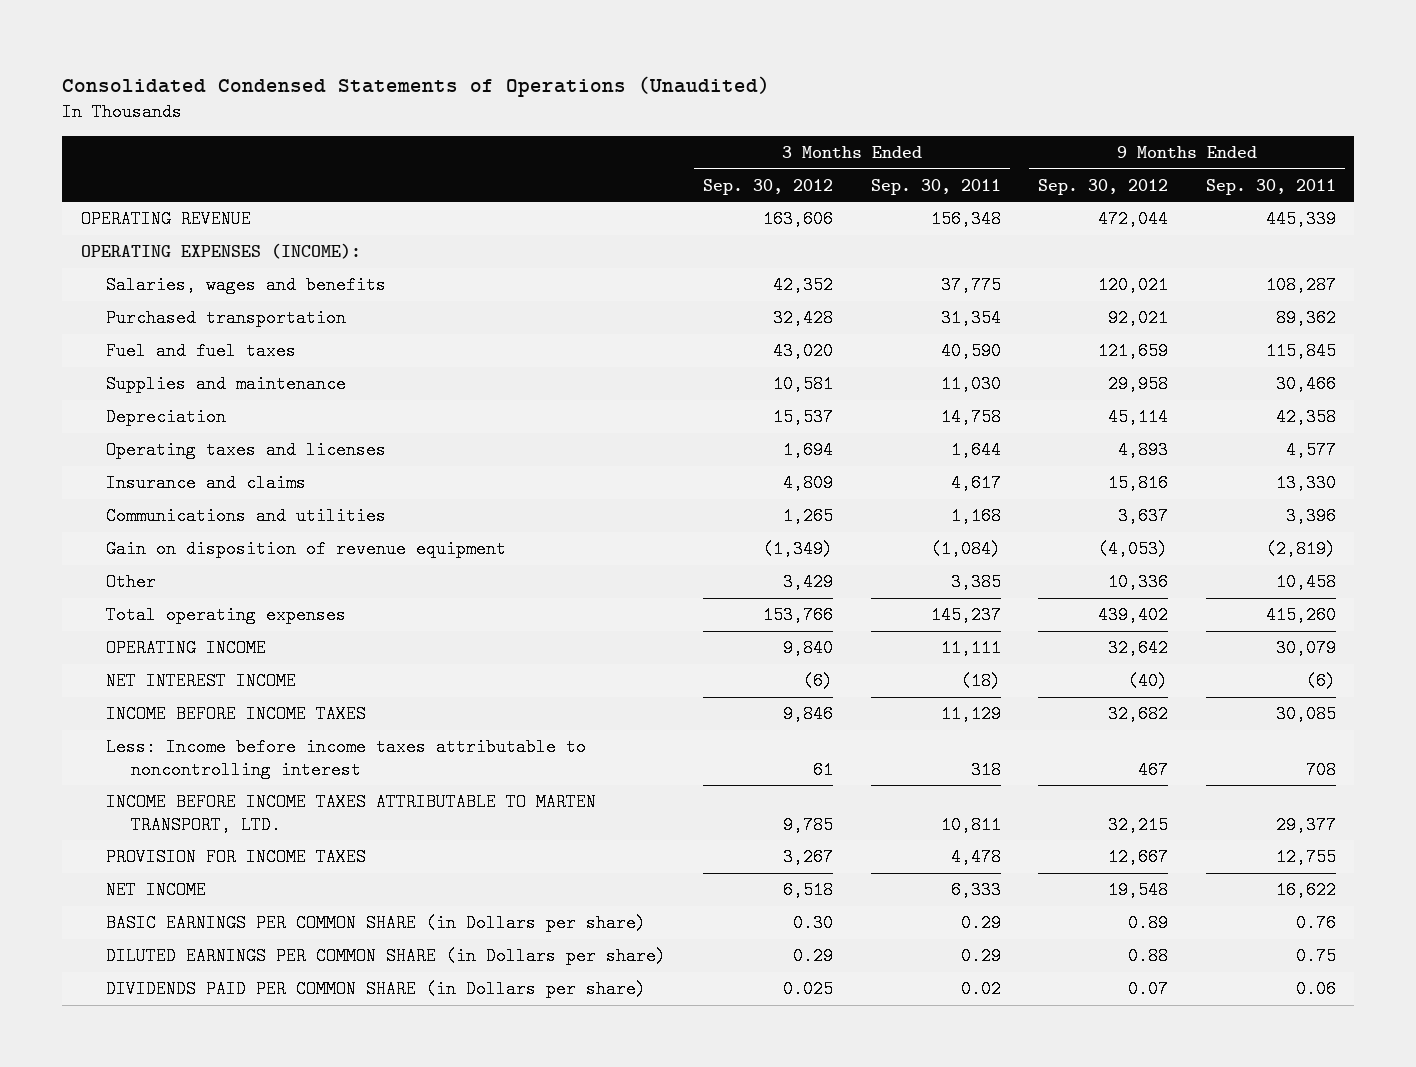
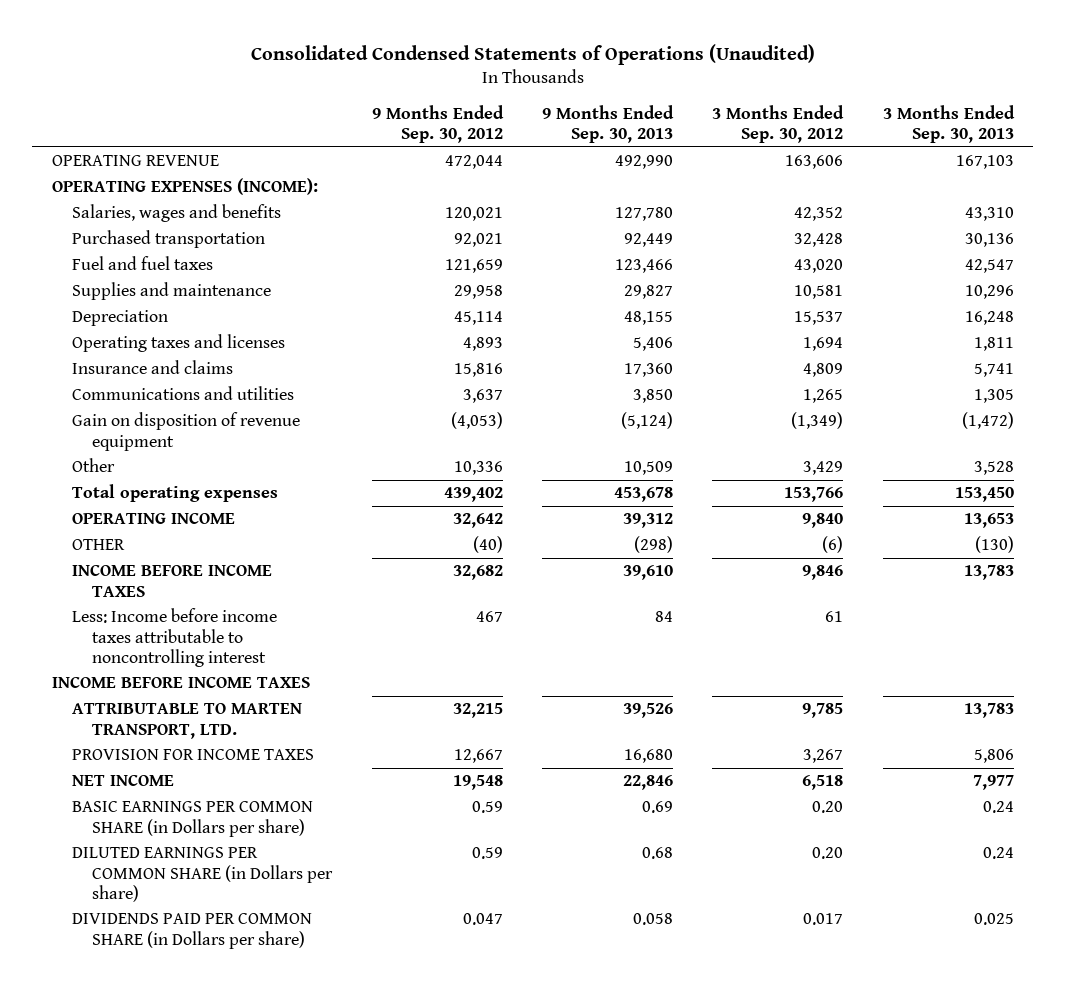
- | 3 Months Ended Sep. 30, 2012 | 3 Months Ended Sep. 30, 2011 | 9 Months Ended Sep. 30, 2012 | 9 Months Ended Sep. 30, 2011
+ | 9 Months Ended Sep. 30, 2012 | 9 Months Ended Sep. 30, 2013 | 3 Months Ended Sep. 30, 2012 | 3 Months Ended Sep. 30, 2013
- NET INTEREST INCOME | (6) | (18) | (40) | (6)
+ OTHER | (40) | (298) | (6) | (130)
- INCOME BEFORE INCOME TAXES ATTRIBUTABLE TO MARTEN TRANSPORT, LTD. | 9,785 | 10,811 | 32,215 | 29,377
+ INCOME BEFORE INCOME TAXES
+ ATTRIBUTABLE TO MARTEN TRANSPORT, LTD. | 32,215 | 39,526 | 9,785 | 13,783
- BASIC EARNINGS PER COMMON SHARE (in Dollars per share) | 0.30 | 0.29 | 0.89 | 0.76
- DILUTED EARNINGS PER COMMON SHARE (in Dollars per share) | 0.29 | 0.29 | 0.88 | 0.75
- DIVIDENDS PAID PER COMMON SHARE (in Dollars per share) | 0.025 | 0.02 | 0.07 | 0.06
+ BASIC EARNINGS PER COMMON SHARE (in Dollars per share) | 0.59 | 0.69 | 0.20 | 0.24
+ DILUTED EARNINGS PER COMMON SHARE (in Dollars per share) | 0.59 | 0.68 | 0.20 | 0.24
+ DIVIDENDS PAID PER COMMON SHARE (in Dollars per share) | 0.047 | 0.058 | 0.017 | 0.025

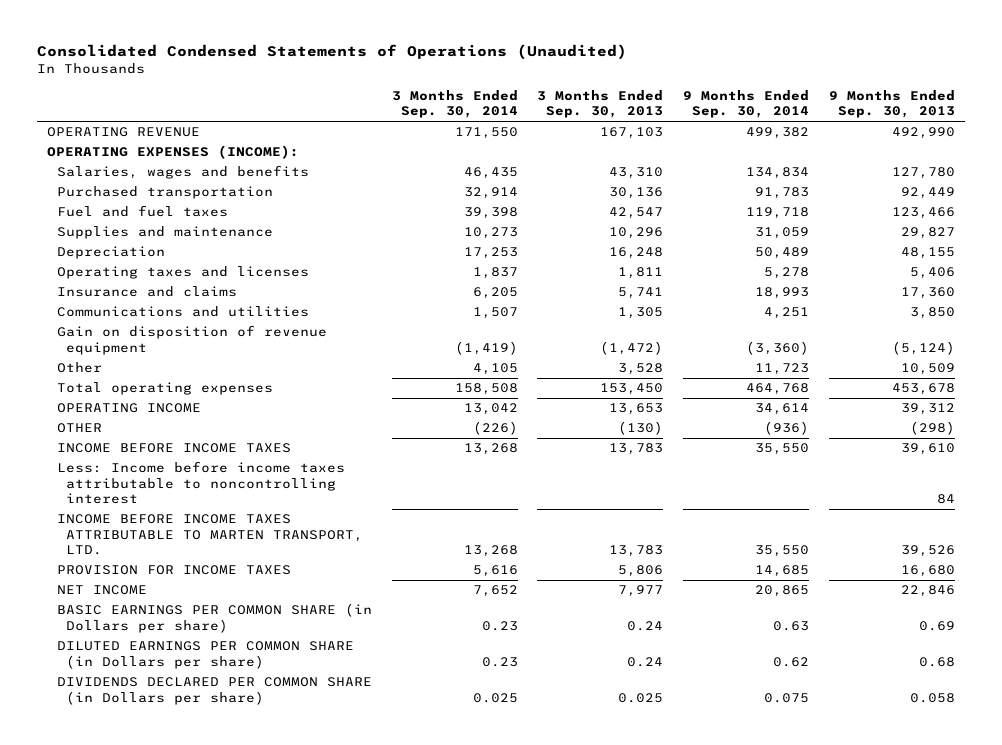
- | 9 Months Ended Sep. 30, 2012 | 9 Months Ended Sep. 30, 2013 | 3 Months Ended Sep. 30, 2012 | 3 Months Ended Sep. 30, 2013
+ | 3 Months Ended Sep. 30, 2014 | 3 Months Ended Sep. 30, 2013 | 9 Months Ended Sep. 30, 2014 | 9 Months Ended Sep. 30, 2013
- INCOME BEFORE INCOME TAXES
- ATTRIBUTABLE TO MARTEN TRANSPORT, LTD. | 32,215 | 39,526 | 9,785 | 13,783
+ INCOME BEFORE INCOME TAXES ATTRIBUTABLE TO MARTEN TRANSPORT, LTD. | 13,268 | 13,783 | 35,550 | 39,526
- DIVIDENDS PAID PER COMMON SHARE (in Dollars per share) | 0.047 | 0.058 | 0.017 | 0.025
+ DIVIDENDS DECLARED PER COMMON SHARE (in Dollars per share) | 0.025 | 0.025 | 0.075 | 0.058

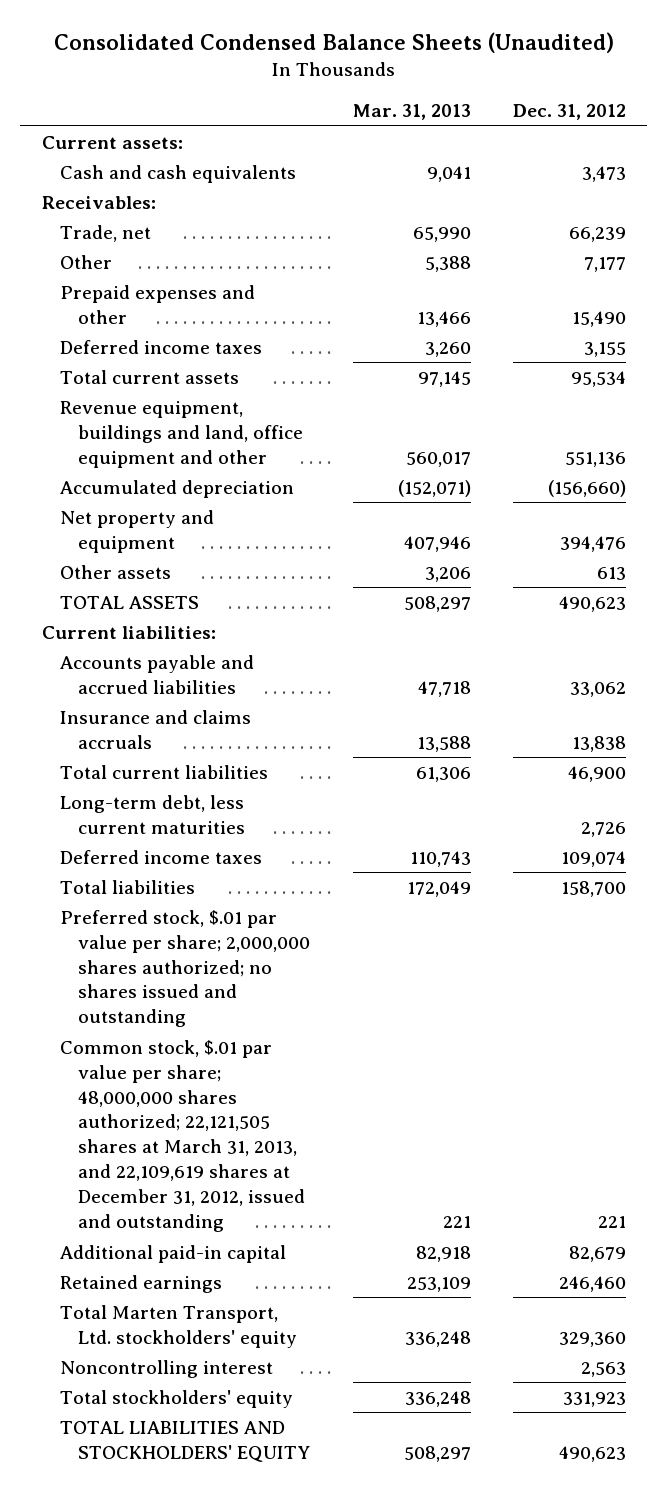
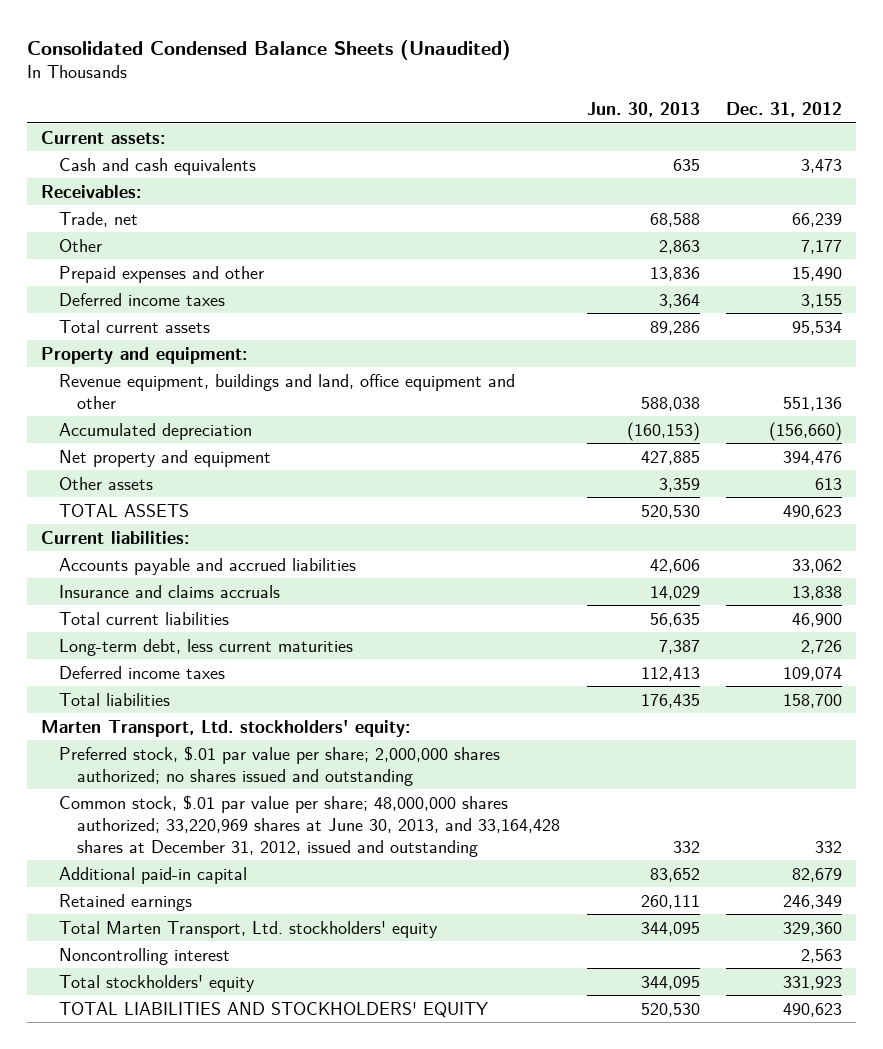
- | Mar. 31, 2013 | Dec. 31, 2012
+ | Jun. 30, 2013 | Dec. 31, 2012
+ Property and equipment:
+ Marten Transport, Ltd. stockholders' equity:
- Common stock, $.01 par value per share; 48,000,000 shares authorized; 22,121,505 shares at March 31, 2013, and 22,109,619 shares at December 31, 2012, issued and outstanding | 221 | 221
+ Common stock, $.01 par value per share; 48,000,000 shares authorized; 33,220,969 shares at June 30, 2013, and 33,164,428 shares at December 31, 2012, issued and outstanding | 332 | 332
- Retained earnings | 253,109 | 246,460
+ Retained earnings | 260,111 | 246,349

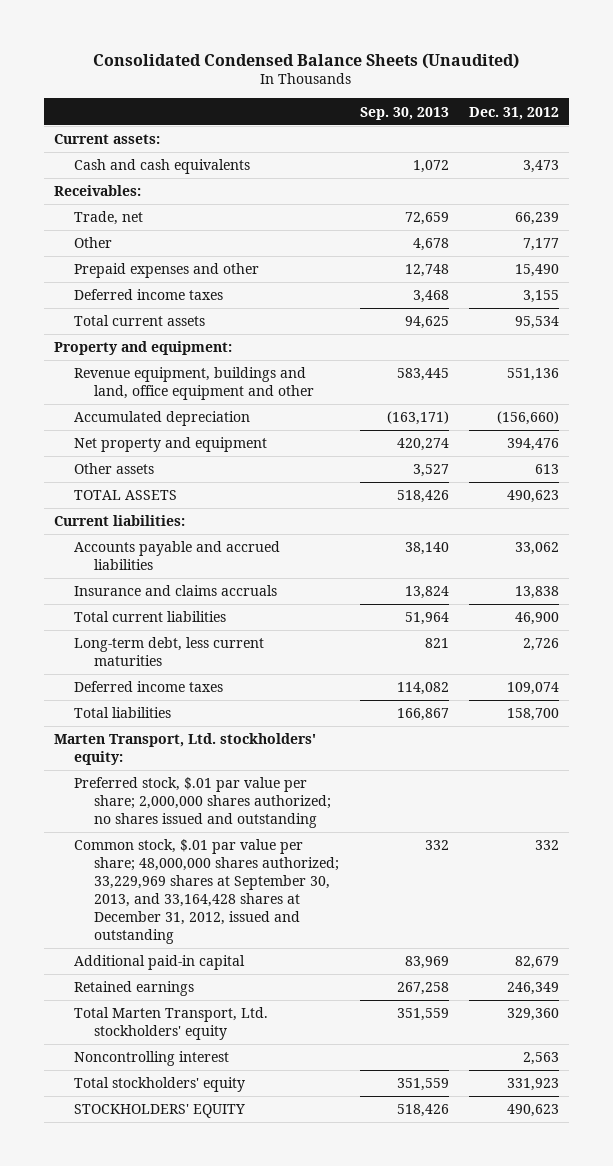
- | Jun. 30, 2013 | Dec. 31, 2012
+ | Sep. 30, 2013 | Dec. 31, 2012
- Common stock, $.01 par value per share; 48,000,000 shares authorized; 33,220,969 shares at June 30, 2013, and 33,164,428 shares at December 31, 2012, issued and outstanding | 332 | 332
+ Common stock, $.01 par value per share; 48,000,000 shares authorized; 33,229,969 shares at September 30, 2013, and 33,164,428 shares at December 31, 2012, issued and outstanding | 332 | 332
- TOTAL LIABILITIES AND STOCKHOLDERS' EQUITY | 520,530 | 490,623
+ STOCKHOLDERS' EQUITY | 518,426 | 490,623

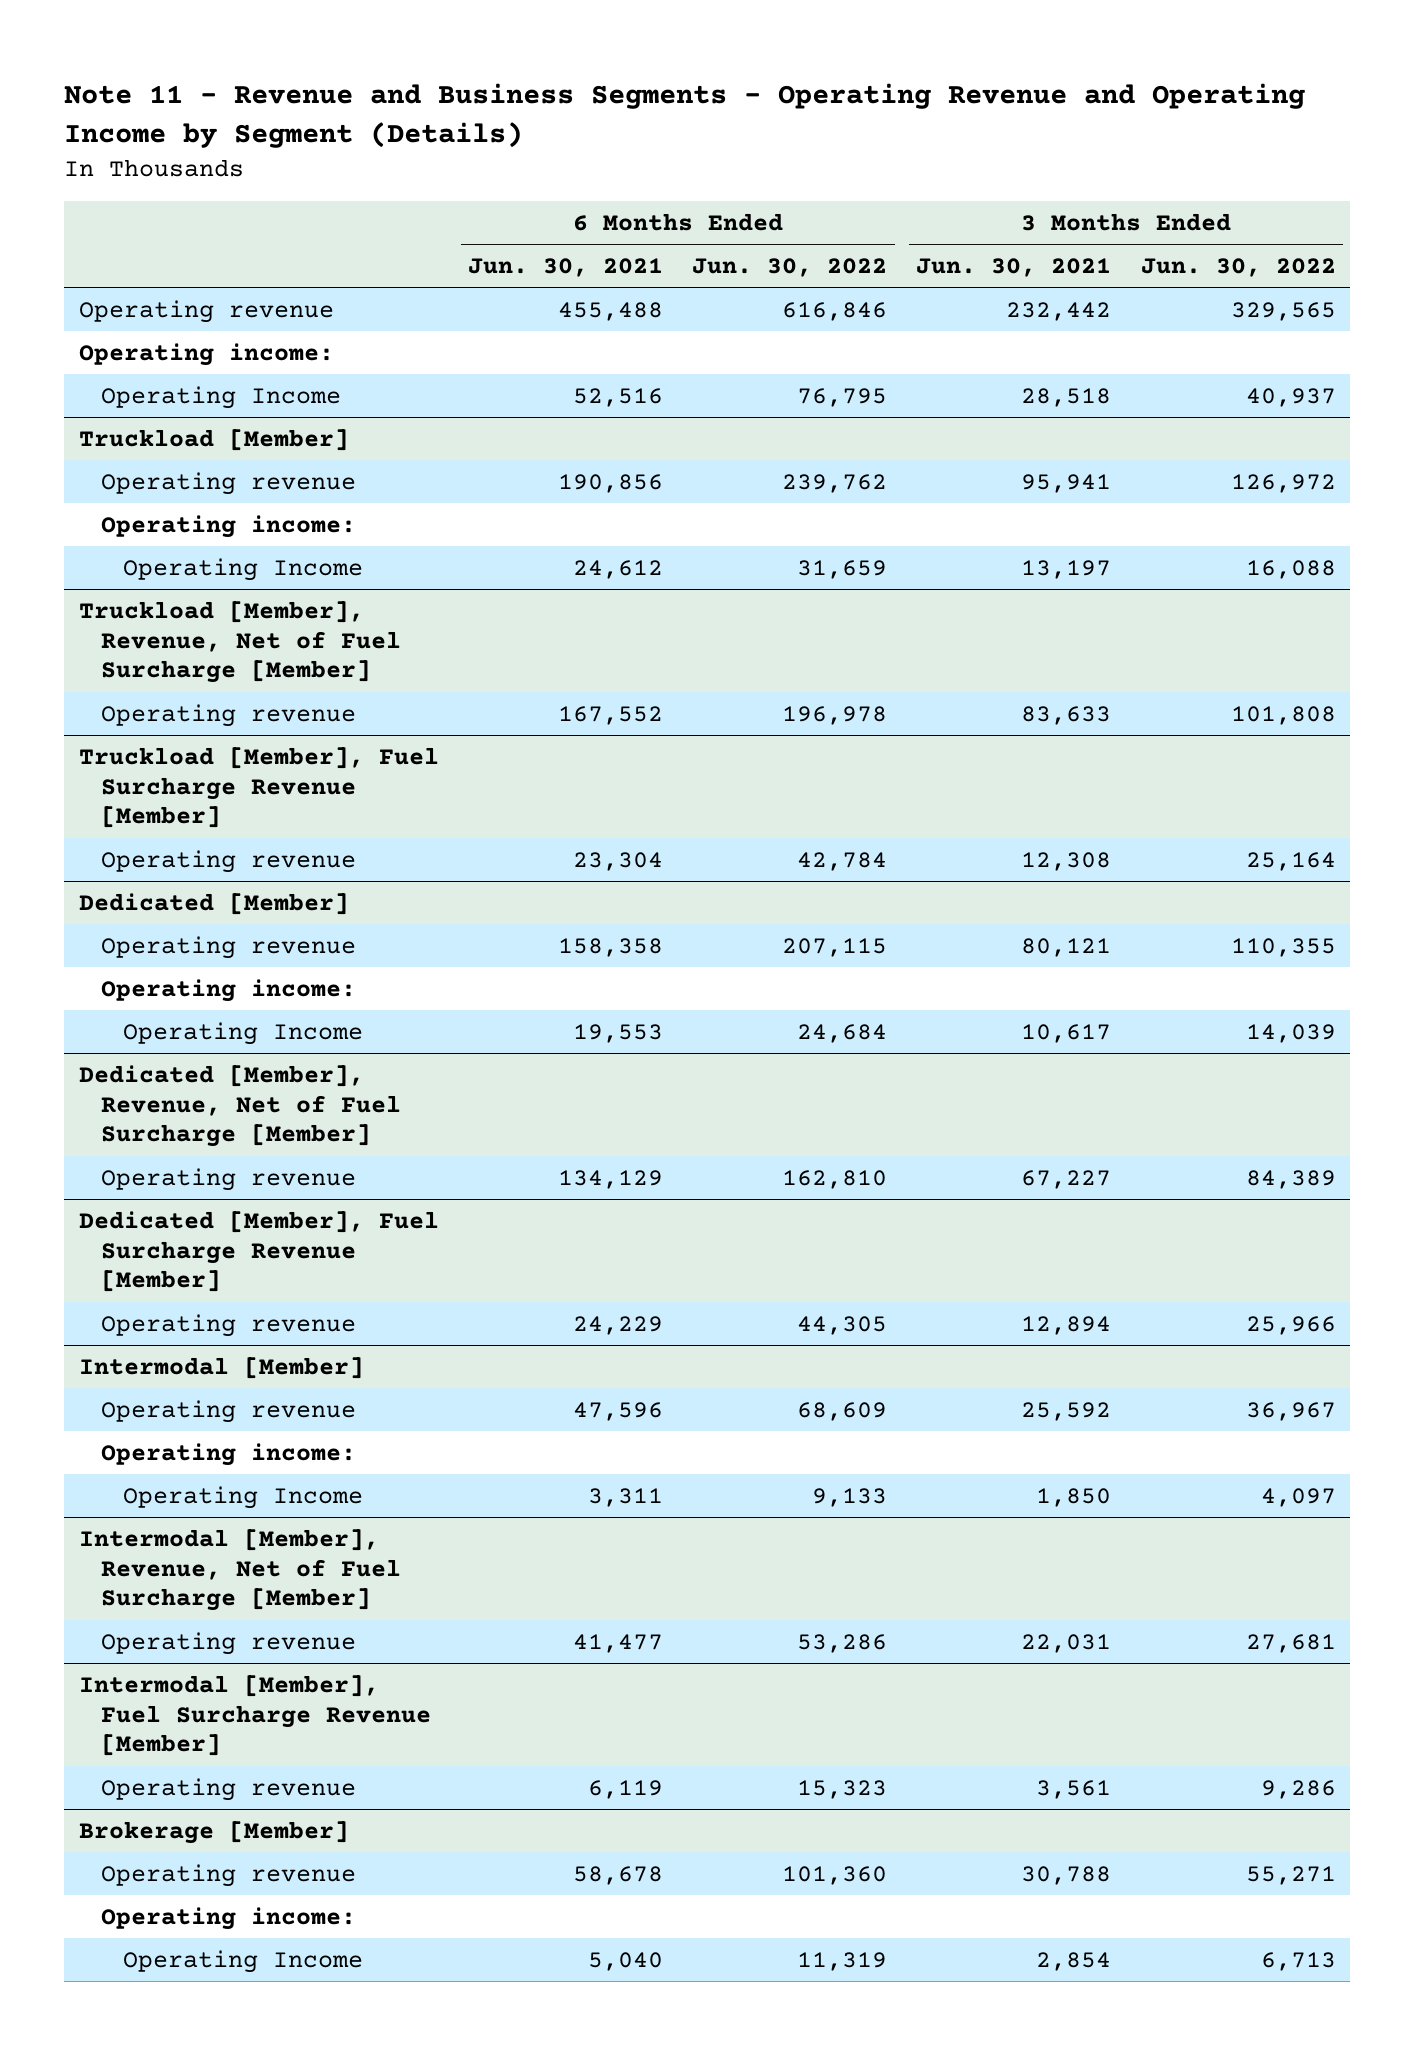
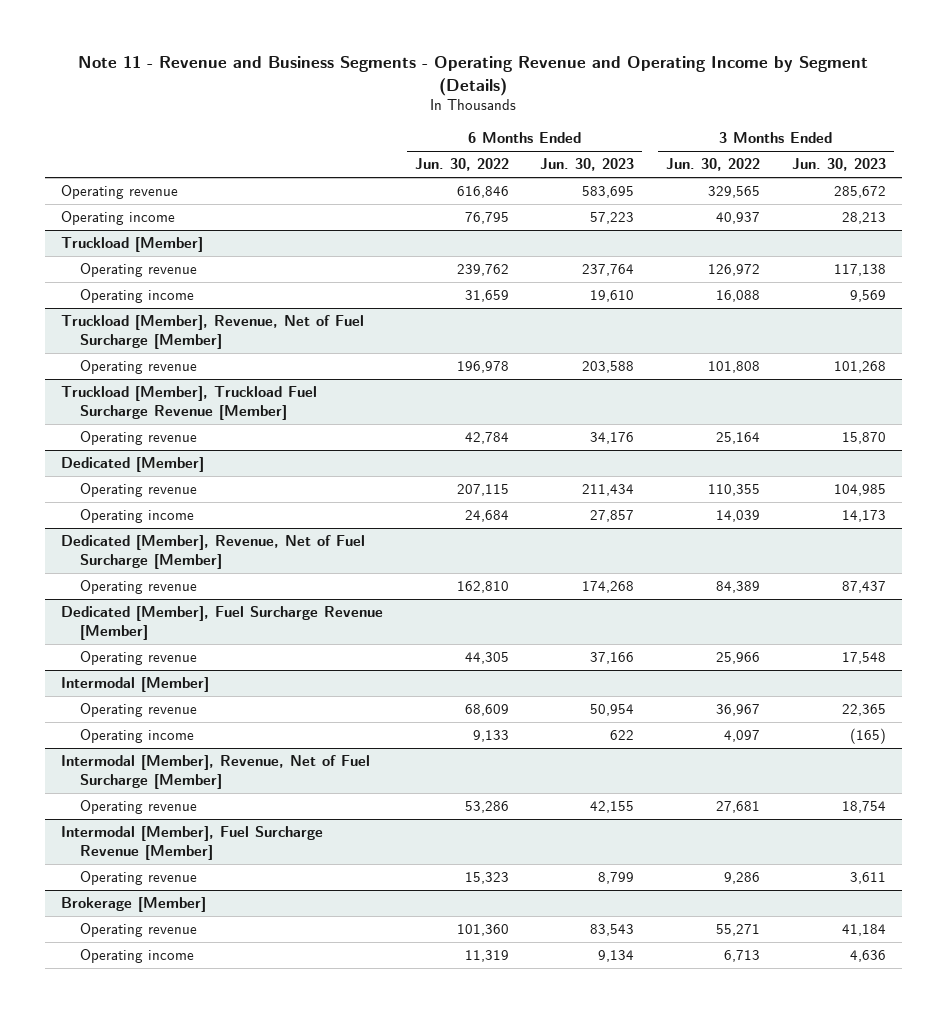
- | 6 Months Ended Jun. 30, 2021 | 6 Months Ended Jun. 30, 2022 | 3 Months Ended Jun. 30, 2021 | 3 Months Ended Jun. 30, 2022
+ | 6 Months Ended Jun. 30, 2022 | 6 Months Ended Jun. 30, 2023 | 3 Months Ended Jun. 30, 2022 | 3 Months Ended Jun. 30, 2023
- Operating income:
- Operating Income | 52,516 | 76,795 | 28,518 | 40,937
+ Operating income | 76,795 | 57,223 | 40,937 | 28,213
@ Truckload [Member]
- Operating income:
- Operating Income | 24,612 | 31,659 | 13,197 | 16,088
+ Operating income | 31,659 | 19,610 | 16,088 | 9,569
- Truckload [Member], Fuel Surcharge Revenue [Member]
+ Truckload [Member], Truckload Fuel Surcharge Revenue [Member]
@ Dedicated [Member]
- Operating income:
- Operating Income | 19,553 | 24,684 | 10,617 | 14,039
+ Operating income | 24,684 | 27,857 | 14,039 | 14,173
@ Intermodal [Member]
- Operating income:
- Operating Income | 3,311 | 9,133 | 1,850 | 4,097
+ Operating income | 9,133 | 622 | 4,097 | (165)
@ Brokerage [Member]
- Operating income:
- Operating Income | 5,040 | 11,319 | 2,854 | 6,713
+ Operating income | 11,319 | 9,134 | 6,713 | 4,636

